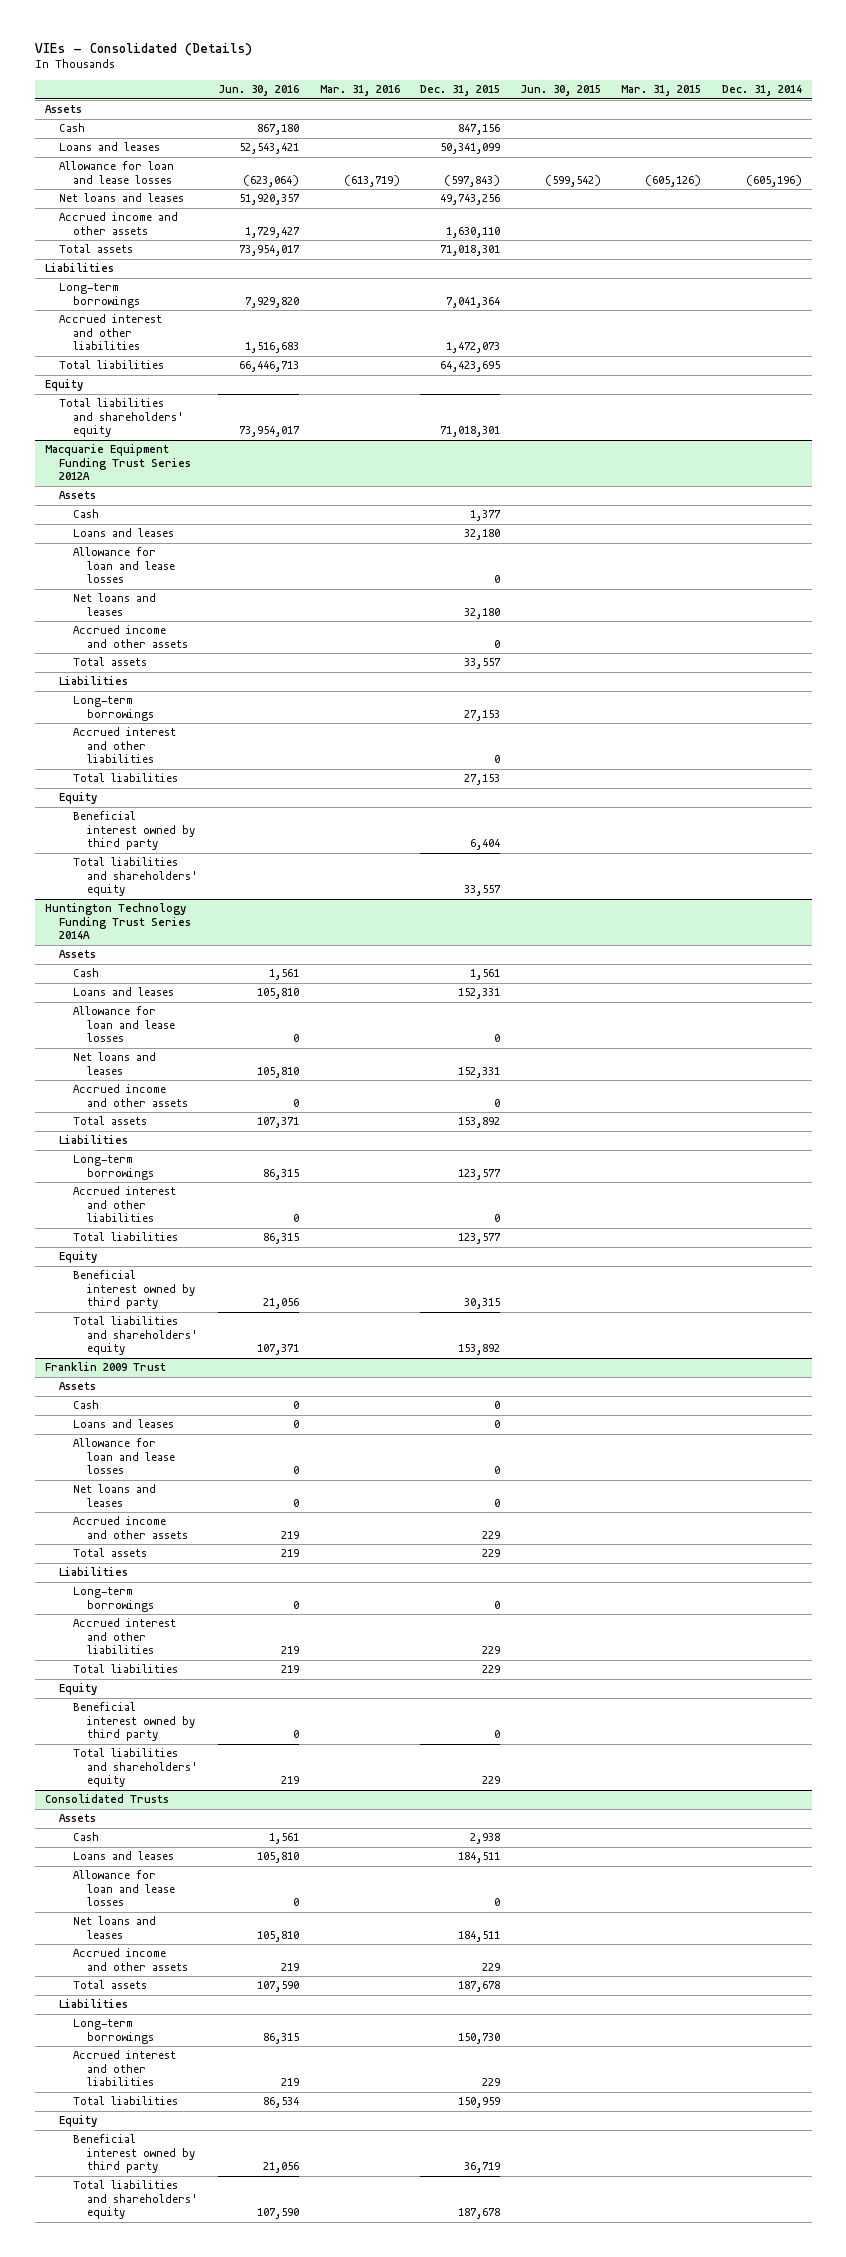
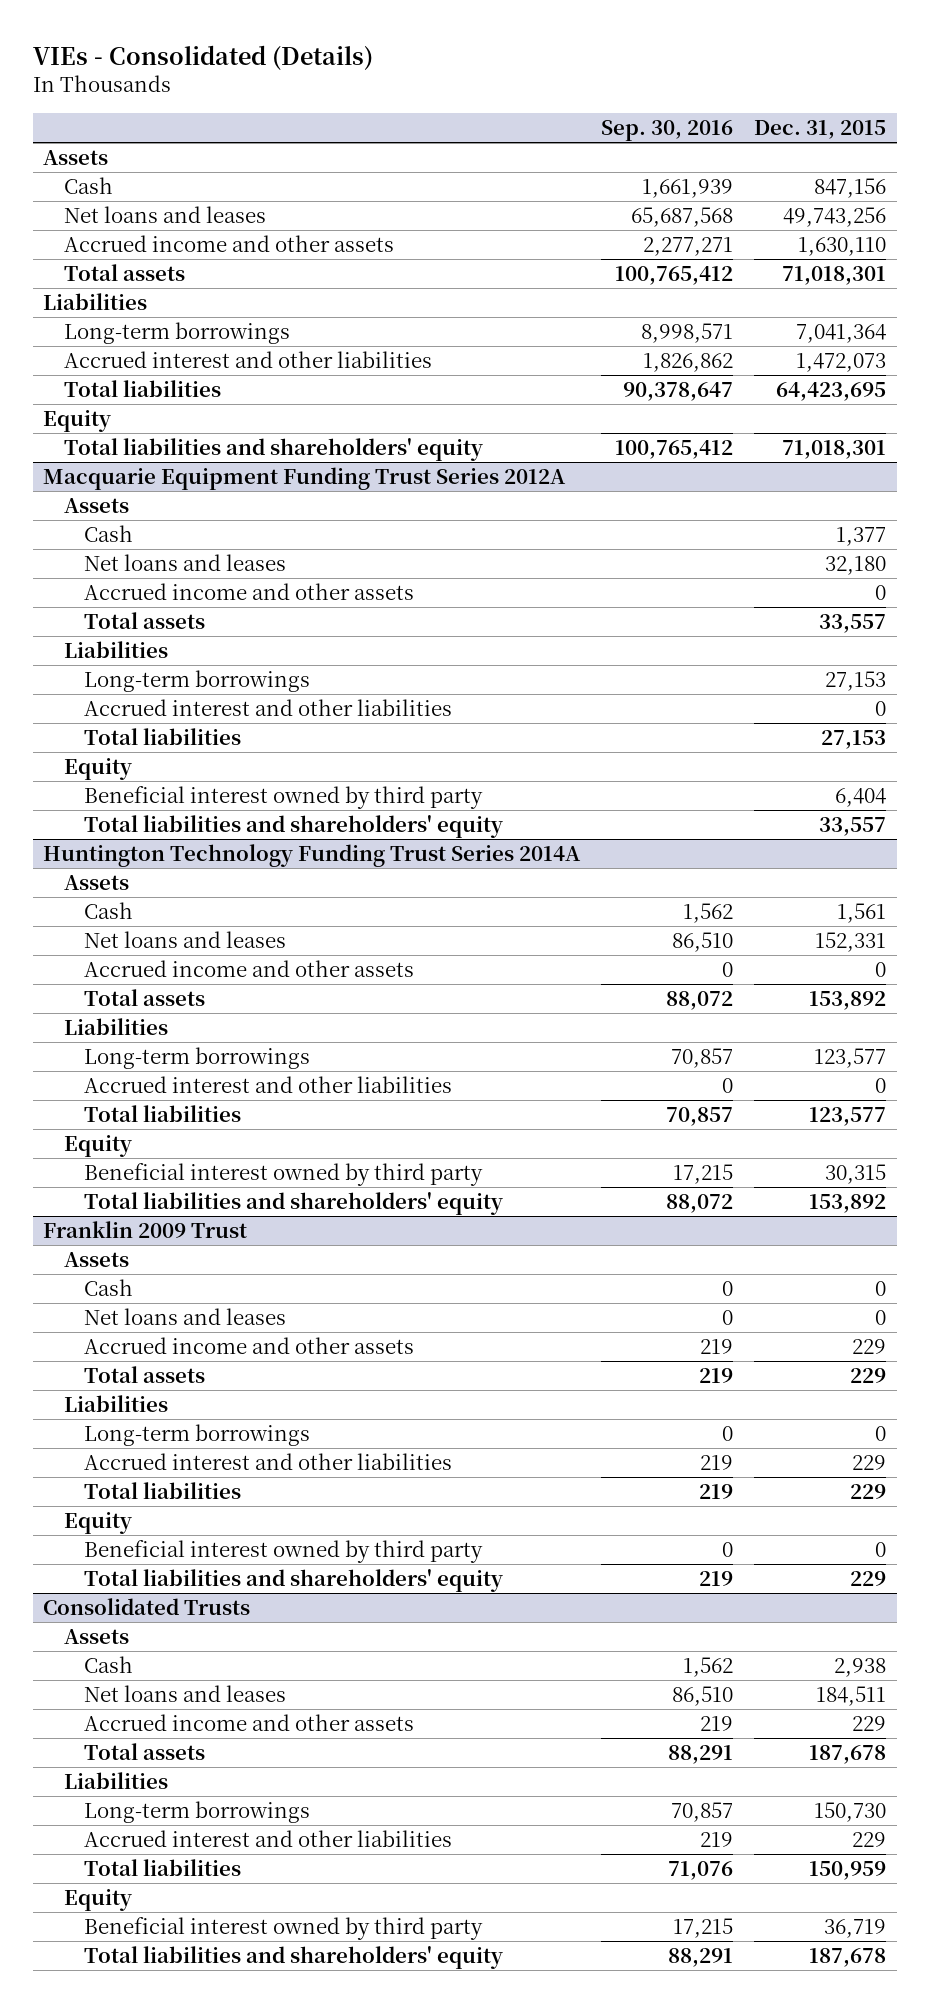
- | Jun. 30, 2016 | Mar. 31, 2016 | Dec. 31, 2015 | Jun. 30, 2015 | Mar. 31, 2015 | Dec. 31, 2014
+ | Sep. 30, 2016 | Dec. 31, 2015
- Loans and leases | 52,543,421 | | 50,341,099 | | |
- Allowance for loan and lease losses | (623,064) | (613,719) | (597,843) | (599,542) | (605,126) | (605,196)
@ Macquarie Equipment Funding Trust Series 2012A
- Loans and leases | | | 32,180 | | |
- Allowance for loan and lease losses | | | 0 | | |
@ Huntington Technology Funding Trust Series 2014A
- Loans and leases | 105,810 | | 152,331 | | |
- Allowance for loan and lease losses | 0 | | 0 | | |
@ Franklin 2009 Trust
- Loans and leases | 0 | | 0 | | |
- Allowance for loan and lease losses | 0 | | 0 | | |
@ Consolidated Trusts
- Loans and leases | 105,810 | | 184,511 | | |
- Allowance for loan and lease losses | 0 | | 0 | | |

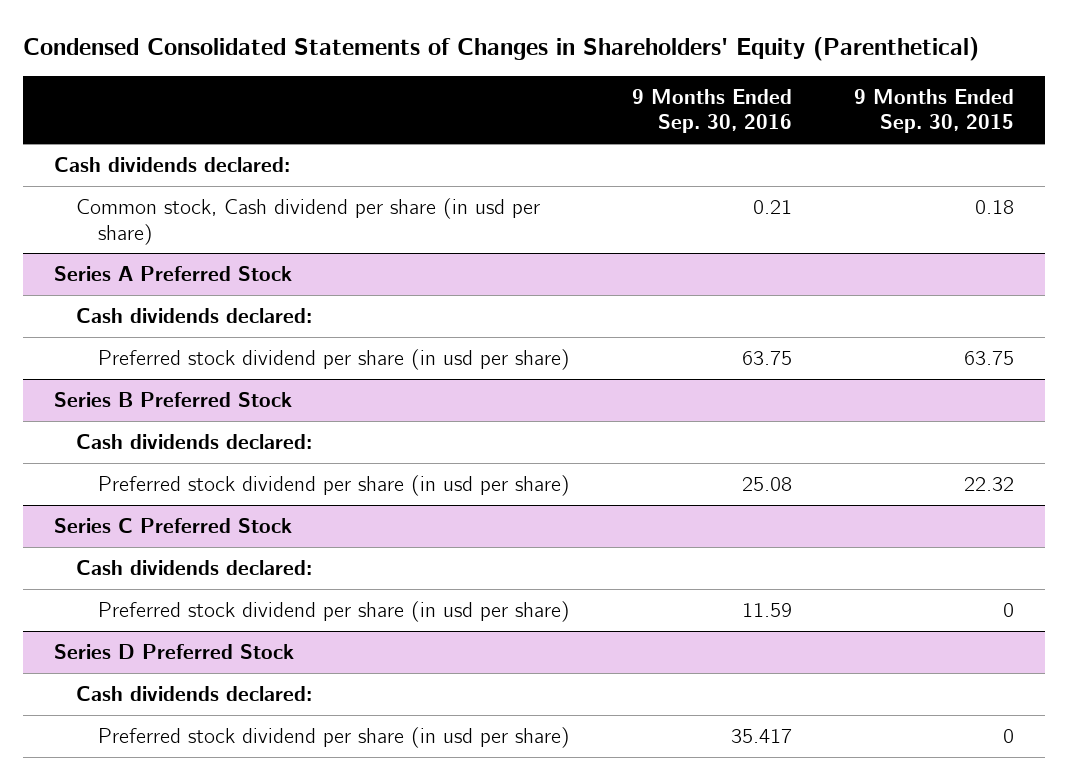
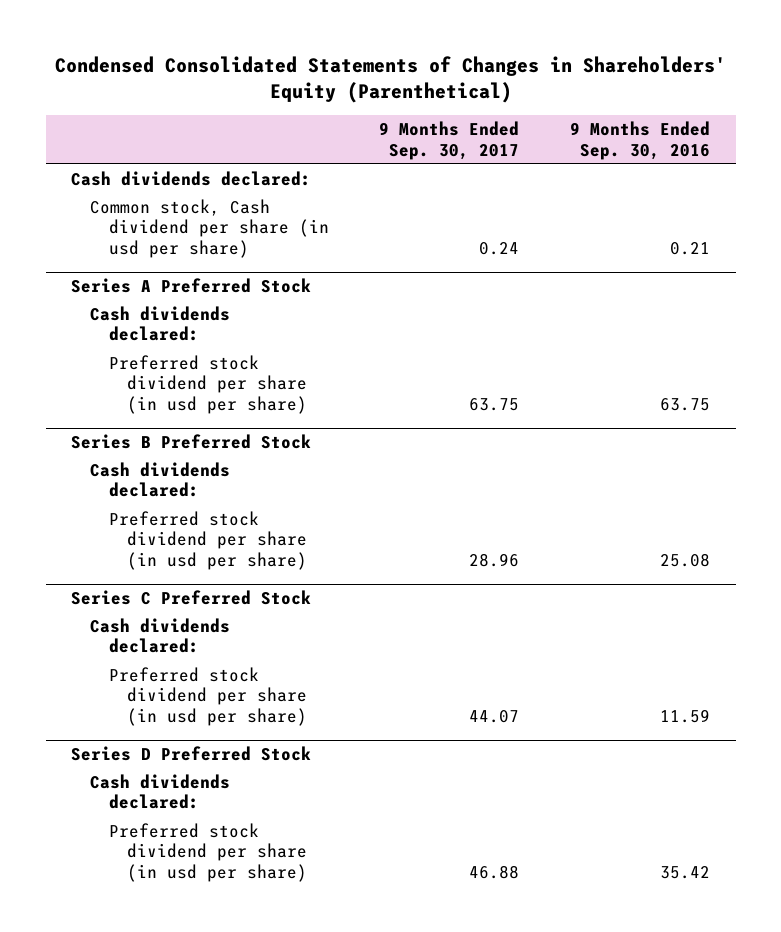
- | 9 Months Ended Sep. 30, 2016 | 9 Months Ended Sep. 30, 2015
+ | 9 Months Ended Sep. 30, 2017 | 9 Months Ended Sep. 30, 2016
@ Series D Preferred Stock
- Preferred stock dividend per share (in usd per share) | 35.417 | 0
+ Preferred stock dividend per share (in usd per share) | 46.88 | 35.42

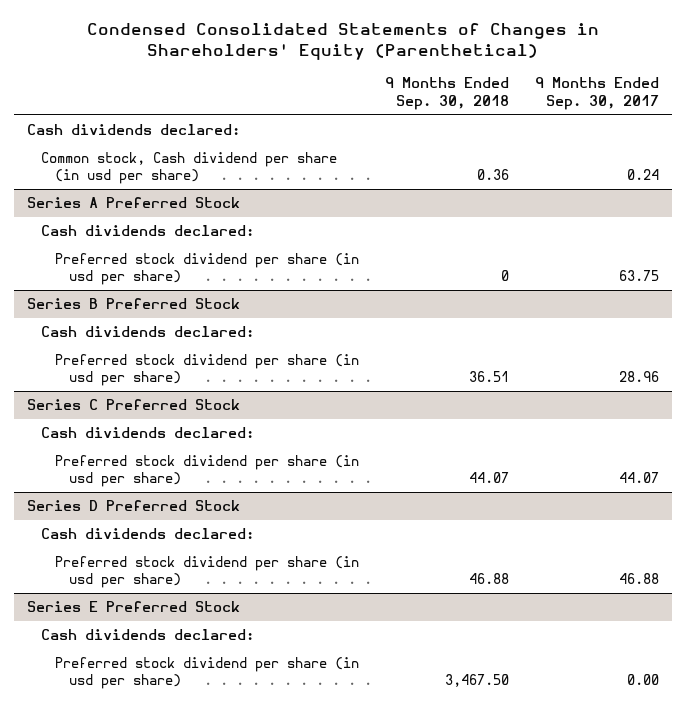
- | 9 Months Ended Sep. 30, 2017 | 9 Months Ended Sep. 30, 2016
+ | 9 Months Ended Sep. 30, 2018 | 9 Months Ended Sep. 30, 2017
+ Series E Preferred Stock
+ Cash dividends declared:
+ Preferred stock dividend per share (in usd per share) | 3,467.50 | 0.00

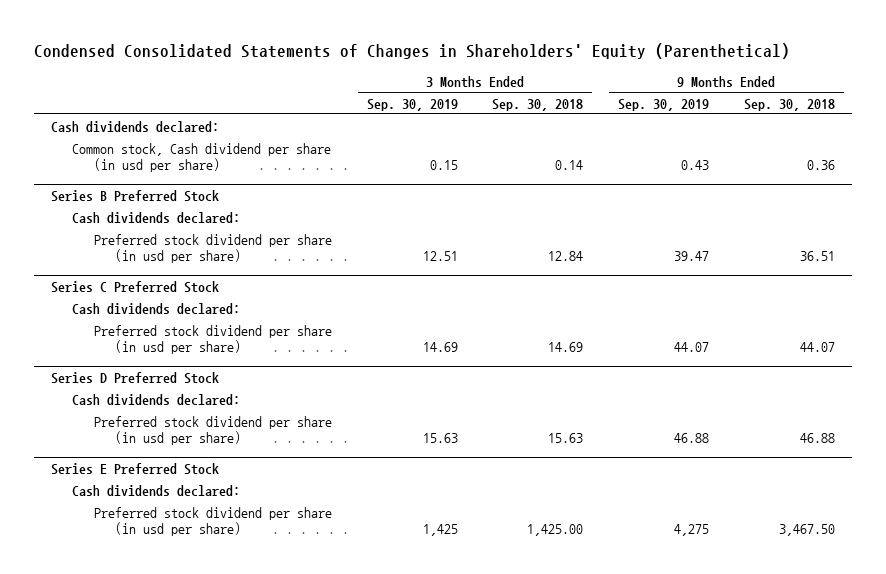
- | 9 Months Ended Sep. 30, 2018 | 9 Months Ended Sep. 30, 2017
+ | 3 Months Ended Sep. 30, 2019 | 3 Months Ended Sep. 30, 2018 | 9 Months Ended Sep. 30, 2019 | 9 Months Ended Sep. 30, 2018
- Series A Preferred Stock
- Cash dividends declared:
- Preferred stock dividend per share (in usd per share) | 0 | 63.75

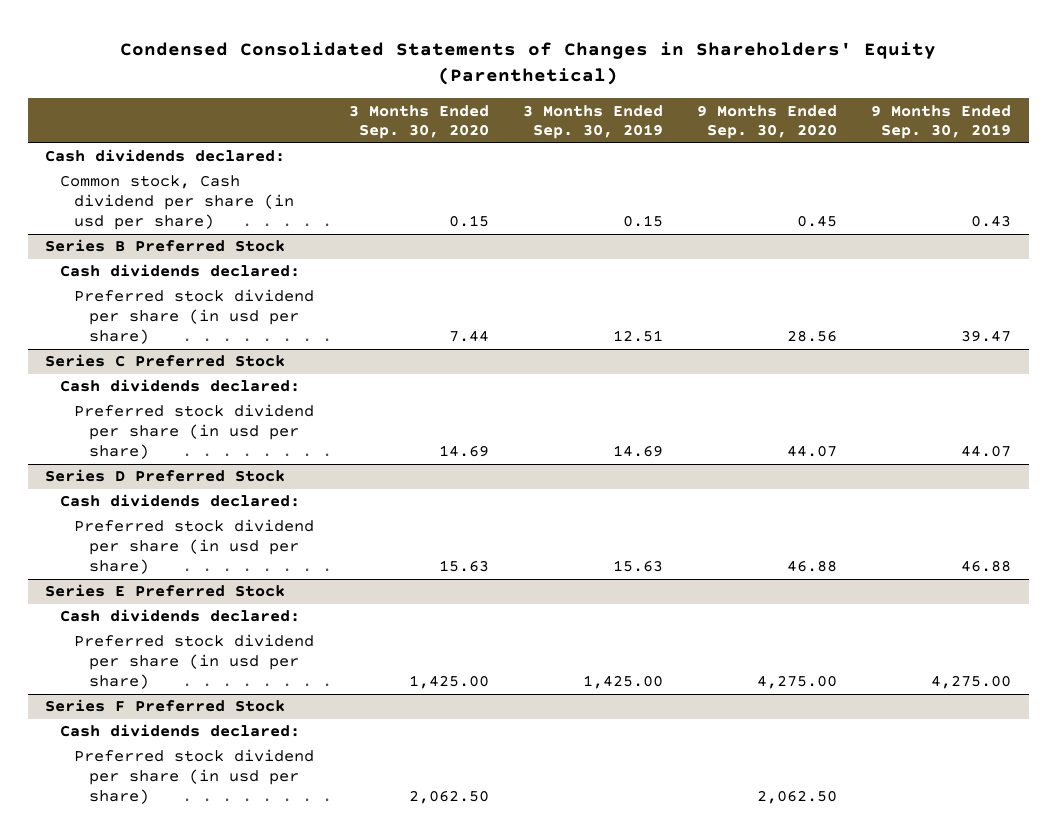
- | 3 Months Ended Sep. 30, 2019 | 3 Months Ended Sep. 30, 2018 | 9 Months Ended Sep. 30, 2019 | 9 Months Ended Sep. 30, 2018
+ | 3 Months Ended Sep. 30, 2020 | 3 Months Ended Sep. 30, 2019 | 9 Months Ended Sep. 30, 2020 | 9 Months Ended Sep. 30, 2019
@ Series E Preferred Stock
- Preferred stock dividend per share (in usd per share) | 1,425 | 1,425.00 | 4,275 | 3,467.50
+ Preferred stock dividend per share (in usd per share) | 1,425.00 | 1,425.00 | 4,275.00 | 4,275.00
+ Series F Preferred Stock
+ Cash dividends declared:
+ Preferred stock dividend per share (in usd per share) | 2,062.50 | | 2,062.50 |

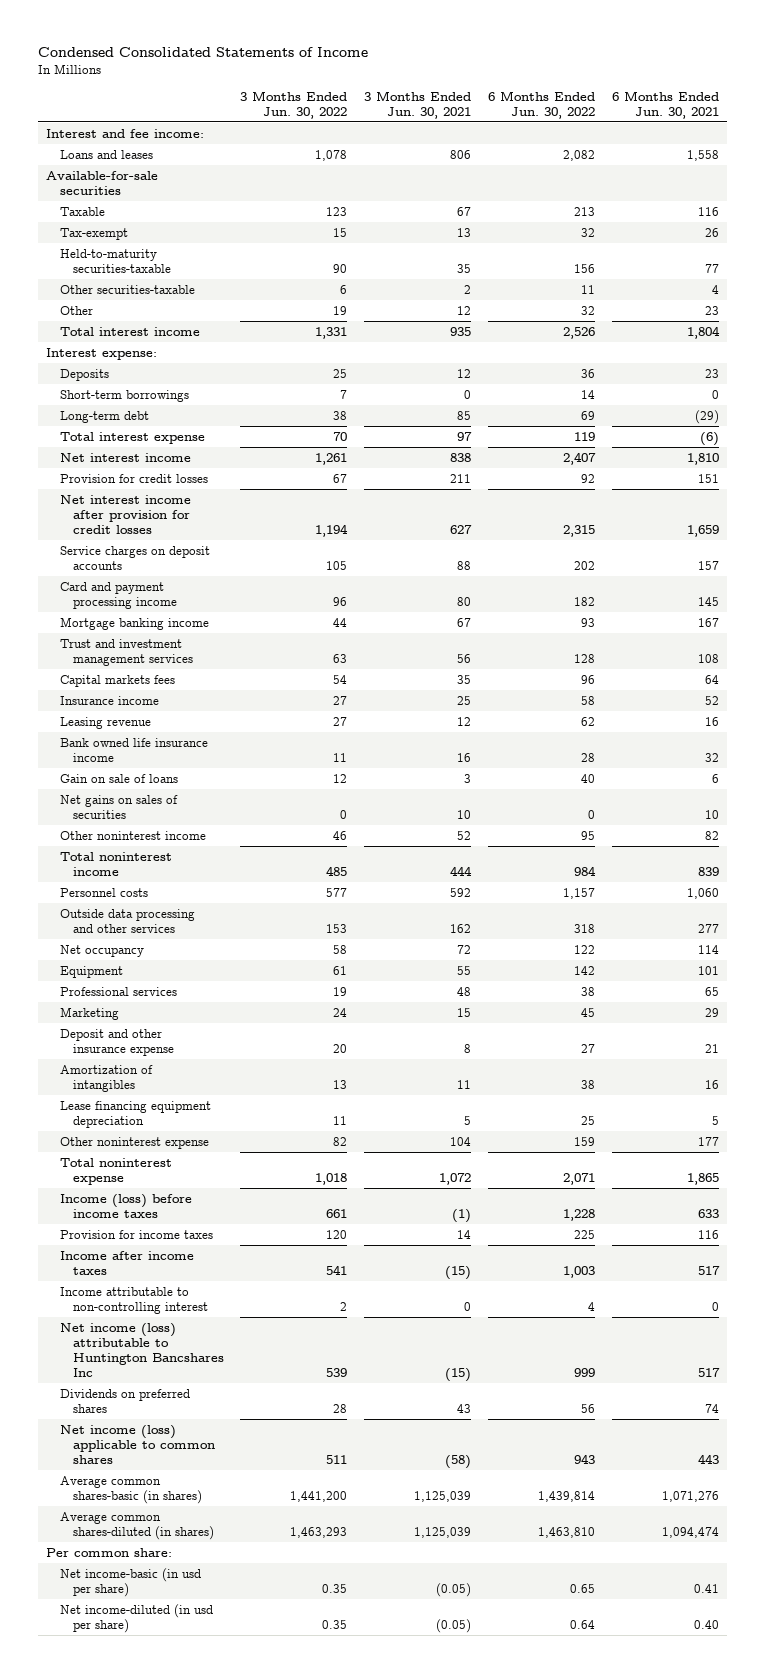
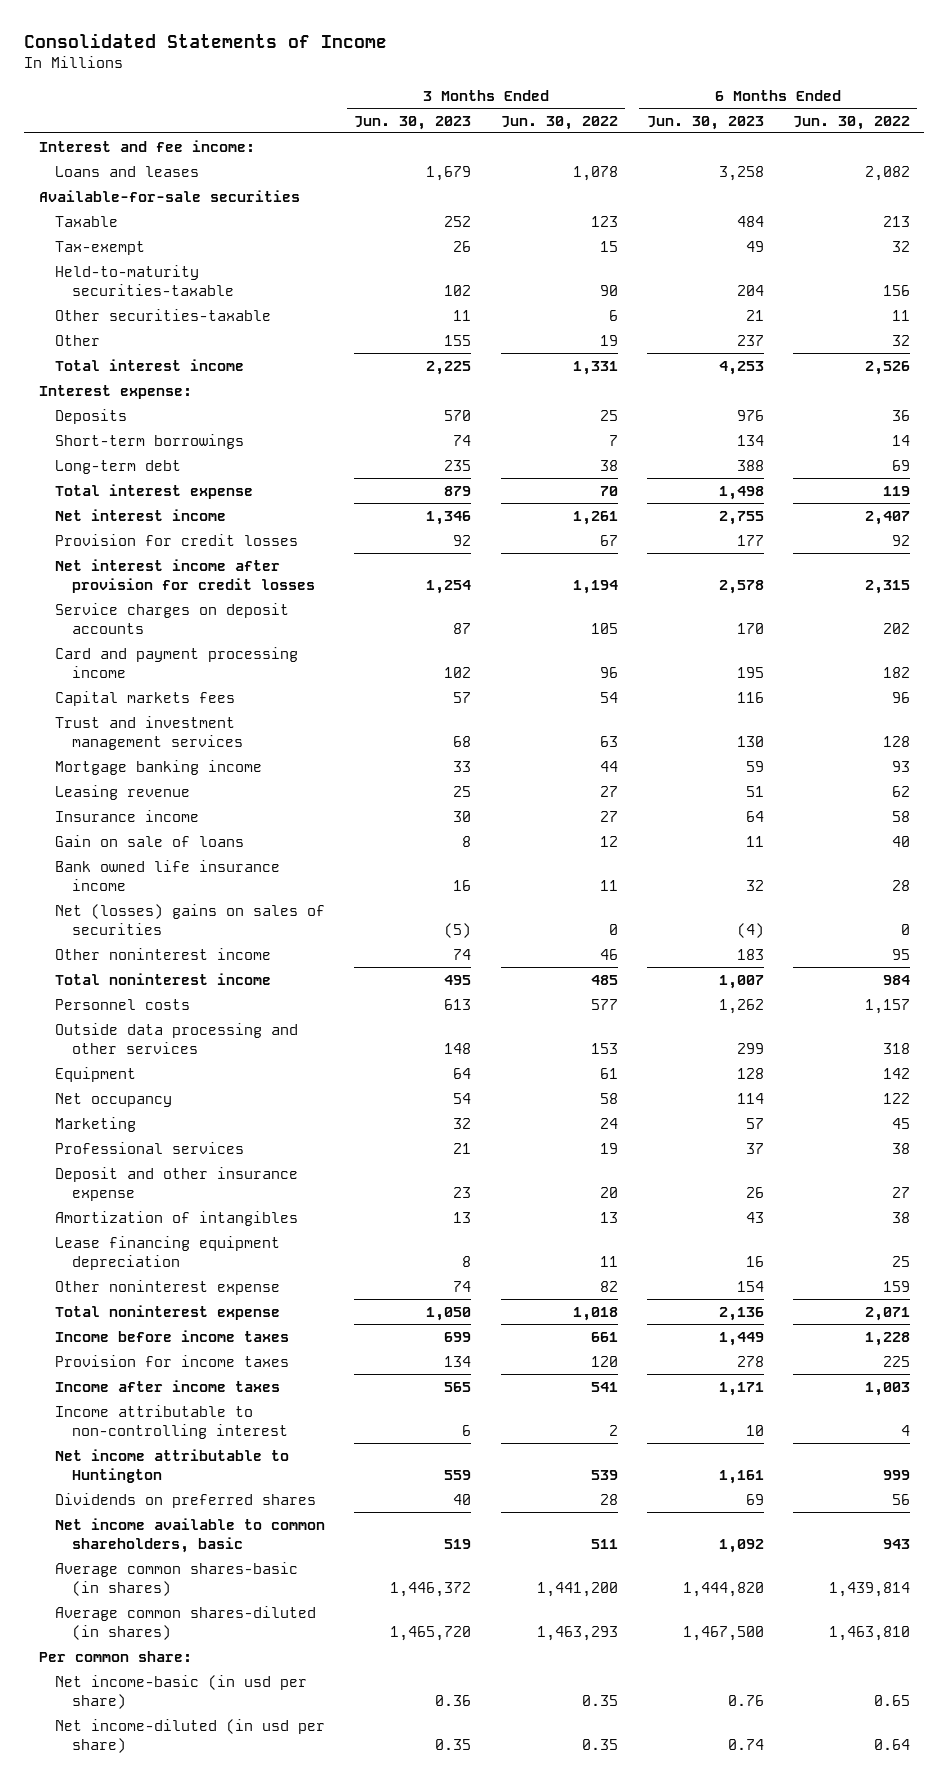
- Condensed Consolidated Statements of Income
+ Consolidated Statements of Income
- | 3 Months Ended Jun. 30, 2022 | 3 Months Ended Jun. 30, 2021 | 6 Months Ended Jun. 30, 2022 | 6 Months Ended Jun. 30, 2021
+ | 3 Months Ended Jun. 30, 2023 | 3 Months Ended Jun. 30, 2022 | 6 Months Ended Jun. 30, 2023 | 6 Months Ended Jun. 30, 2022
moved down: Trust and investment management services | 68 | 63 | 130 | 128
moved down: Mortgage banking income | 33 | 44 | 59 | 93
moved down: Insurance income | 30 | 27 | 64 | 58
- Net gains on sales of securities | 0 | 10 | 0 | 10
moved down: Bank owned life insurance income | 16 | 11 | 32 | 28
+ Net (losses) gains on sales of securities | (5) | 0 | (4) | 0
moved down: Net occupancy | 54 | 58 | 114 | 122
moved down: Professional services | 21 | 19 | 37 | 38
- Income (loss) before income taxes | 661 | (1) | 1,228 | 633
+ Income before income taxes | 699 | 661 | 1,449 | 1,228
- Net income (loss) attributable to Huntington Bancshares Inc | 539 | (15) | 999 | 517
+ Net income attributable to Huntington | 559 | 539 | 1,161 | 999
- Net income (loss) applicable to common shares | 511 | (58) | 943 | 443
+ Net income available to common shareholders, basic | 519 | 511 | 1,092 | 943

